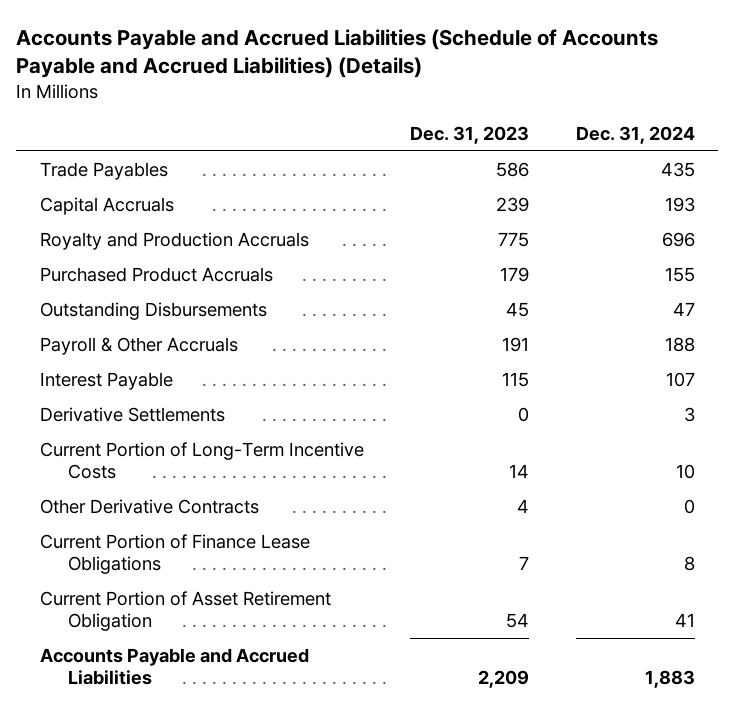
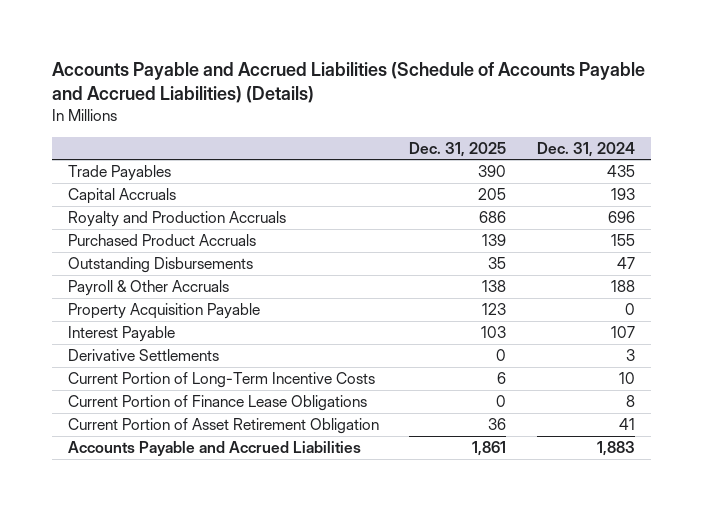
- | Dec. 31, 2023 | Dec. 31, 2024
+ | Dec. 31, 2025 | Dec. 31, 2024
+ Property Acquisition Payable | 123 | 0
- Other Derivative Contracts | 4 | 0

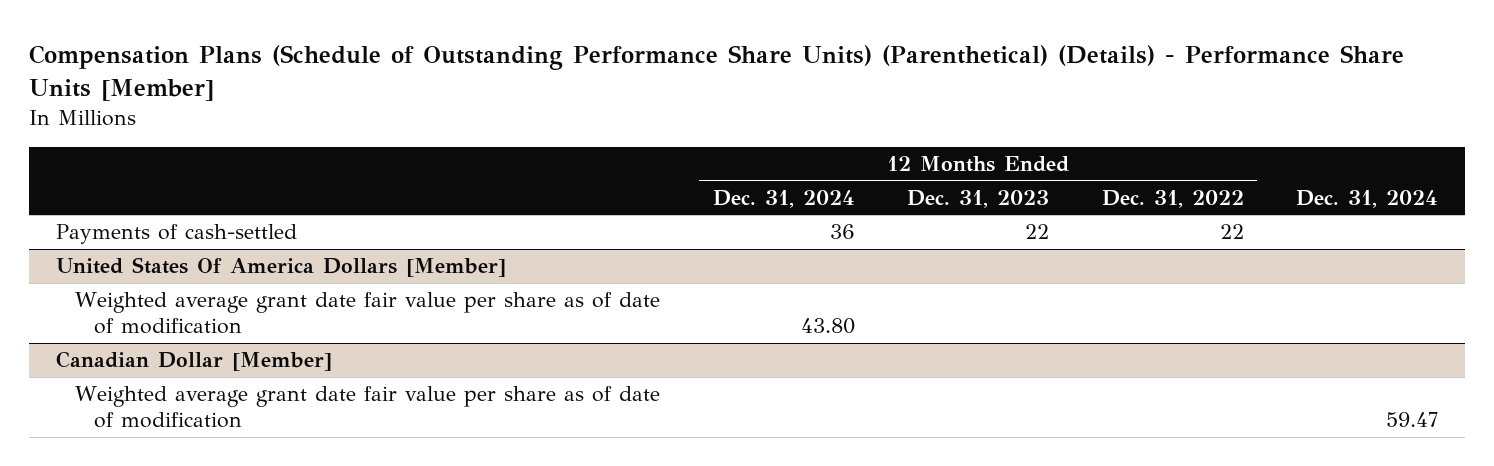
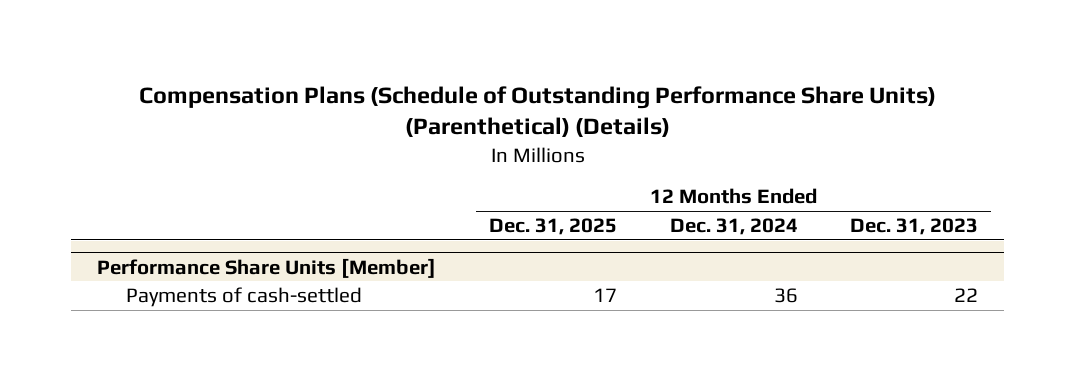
- Compensation Plans (Schedule of Outstanding Performance Share Units) (Parenthetical) (Details) - Performance Share Units [Member]
+ Compensation Plans (Schedule of Outstanding Performance Share Units) (Parenthetical) (Details)
- | 12 Months Ended Dec. 31, 2024 | 12 Months Ended Dec. 31, 2023 | 12 Months Ended Dec. 31, 2022 | Dec. 31, 2024
+ | 12 Months Ended Dec. 31, 2025 | 12 Months Ended Dec. 31, 2024 | 12 Months Ended Dec. 31, 2023
+ Performance Share Units [Member]
- United States Of America Dollars [Member]
- Weighted average grant date fair value per share as of date of modification | 43.80 | | |
- Canadian Dollar [Member]
- Weighted average grant date fair value per share as of date of modification | | | | 59.47

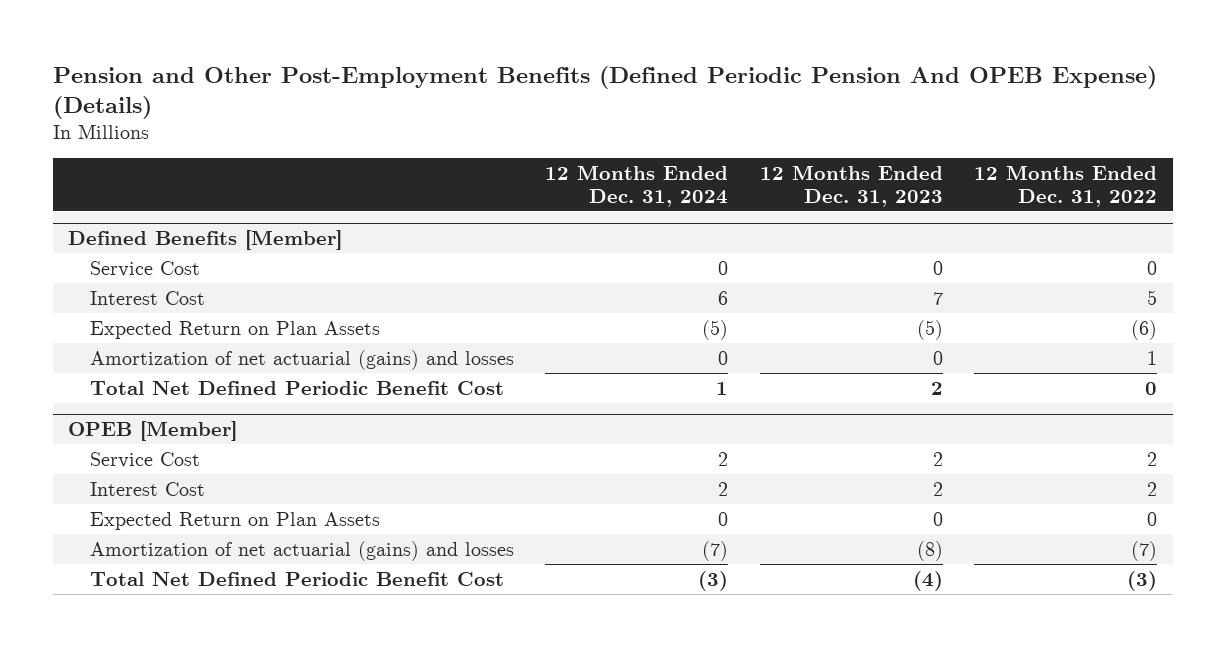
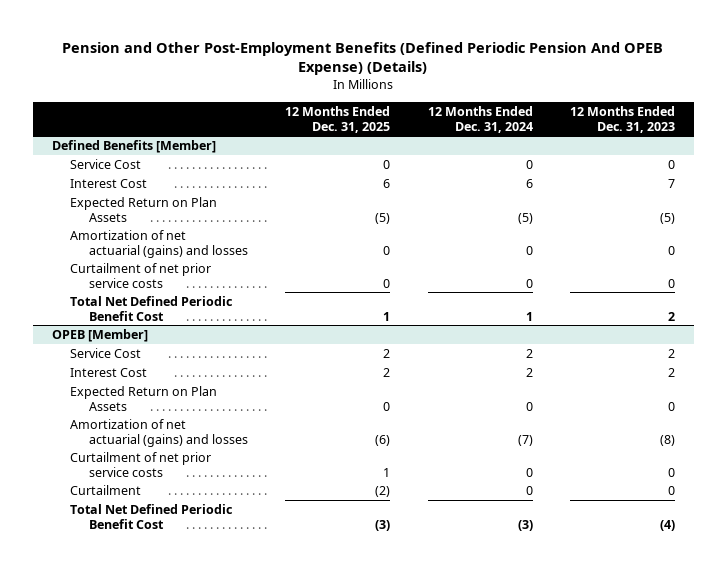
- | 12 Months Ended Dec. 31, 2024 | 12 Months Ended Dec. 31, 2023 | 12 Months Ended Dec. 31, 2022
+ | 12 Months Ended Dec. 31, 2025 | 12 Months Ended Dec. 31, 2024 | 12 Months Ended Dec. 31, 2023
@ Defined Benefits [Member]
+ Curtailment of net prior service costs | 0 | 0 | 0
@ OPEB [Member]
+ Curtailment of net prior service costs | 1 | 0 | 0
+ Curtailment | (2) | 0 | 0

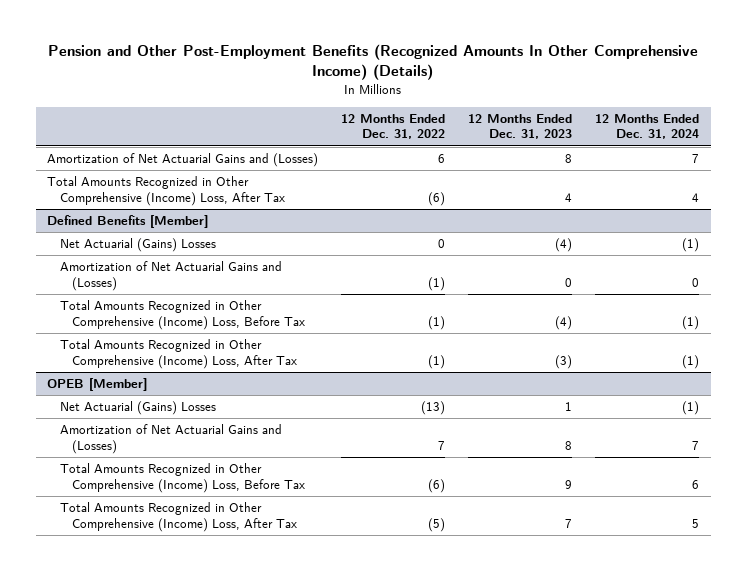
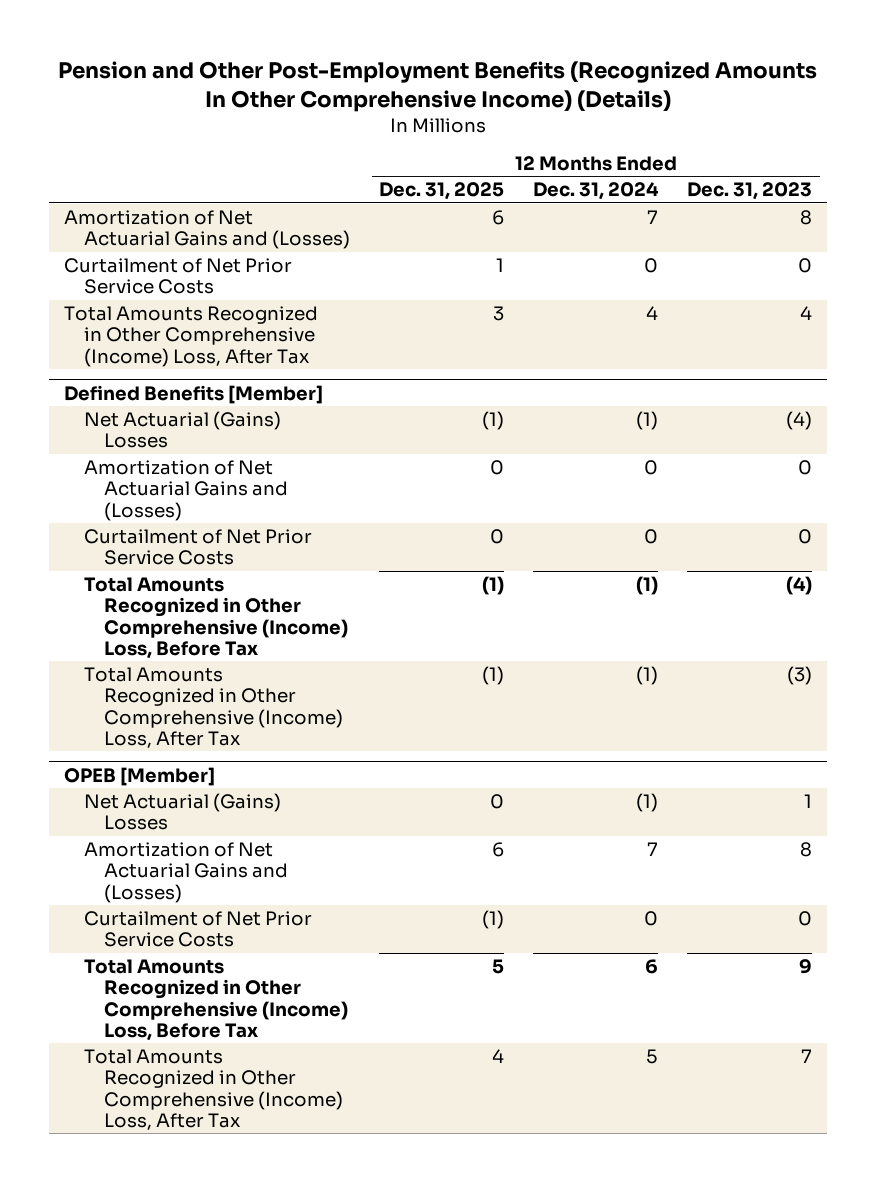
- | 12 Months Ended Dec. 31, 2022 | 12 Months Ended Dec. 31, 2023 | 12 Months Ended Dec. 31, 2024
+ | 12 Months Ended Dec. 31, 2025 | 12 Months Ended Dec. 31, 2024 | 12 Months Ended Dec. 31, 2023
+ Curtailment of Net Prior Service Costs | 1 | 0 | 0
@ Defined Benefits [Member]
+ Curtailment of Net Prior Service Costs | 0 | 0 | 0
@ OPEB [Member]
+ Curtailment of Net Prior Service Costs | (1) | 0 | 0

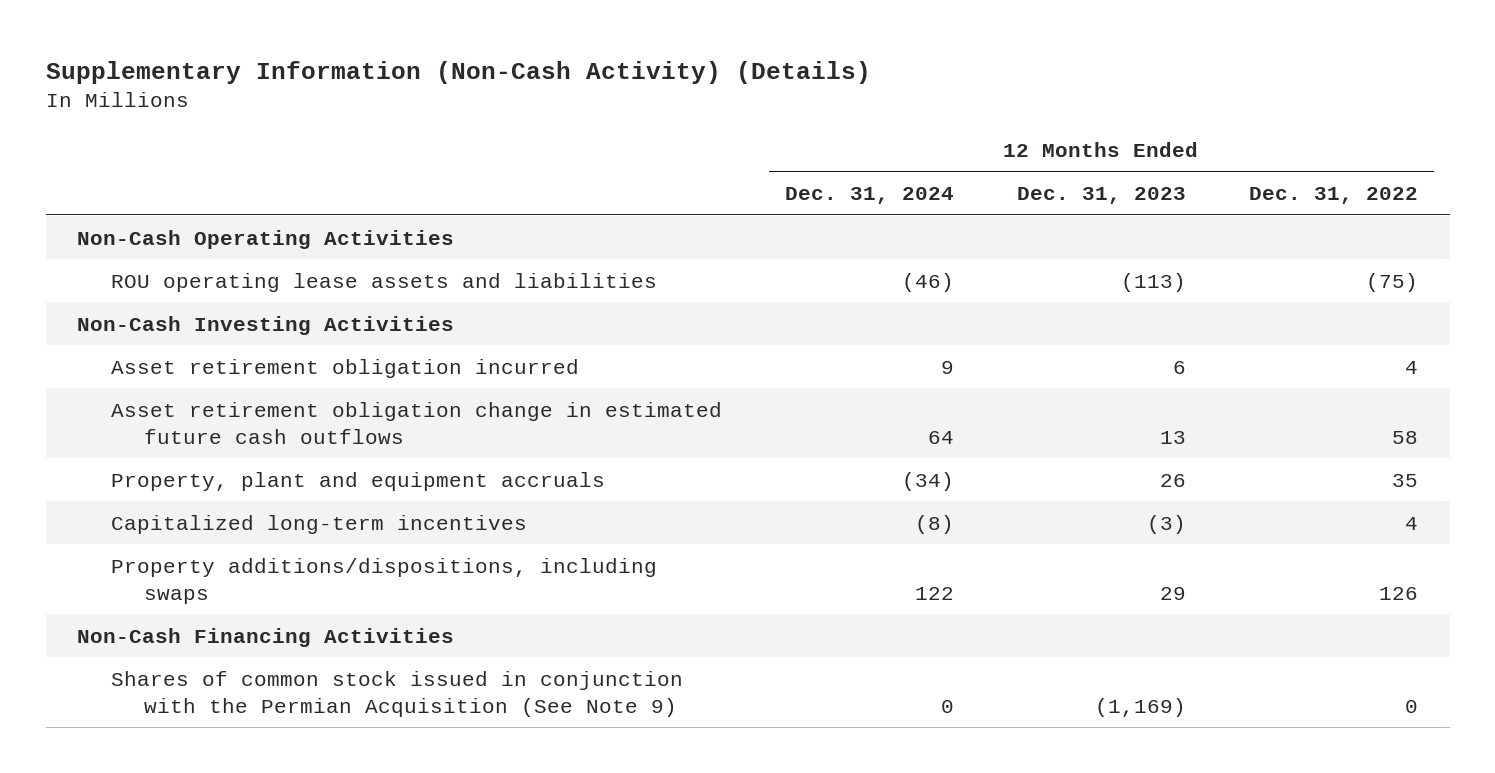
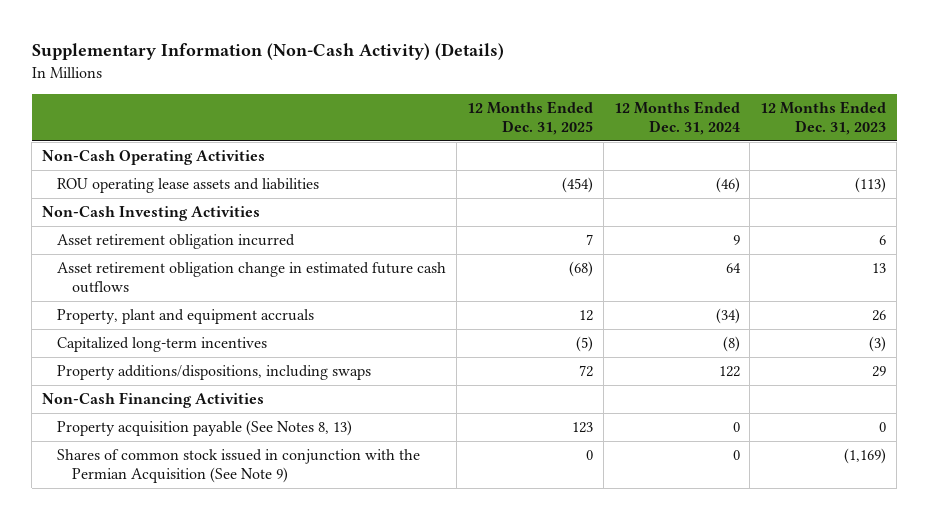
- | 12 Months Ended Dec. 31, 2024 | 12 Months Ended Dec. 31, 2023 | 12 Months Ended Dec. 31, 2022
+ | 12 Months Ended Dec. 31, 2025 | 12 Months Ended Dec. 31, 2024 | 12 Months Ended Dec. 31, 2023
+ Property acquisition payable (See Notes 8, 13) | 123 | 0 | 0

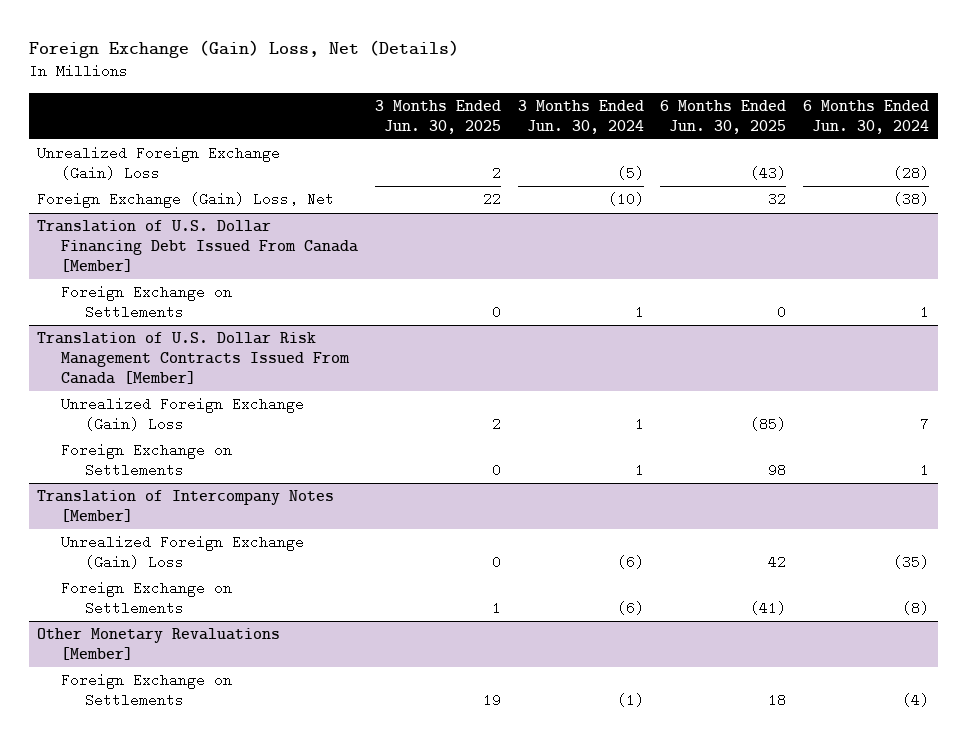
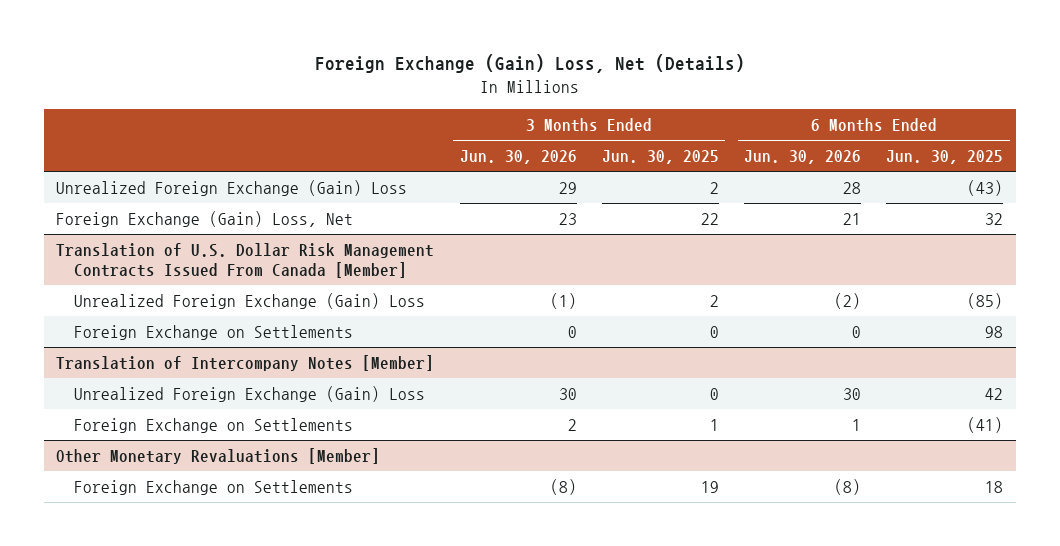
- | 3 Months Ended Jun. 30, 2025 | 3 Months Ended Jun. 30, 2024 | 6 Months Ended Jun. 30, 2025 | 6 Months Ended Jun. 30, 2024
+ | 3 Months Ended Jun. 30, 2026 | 3 Months Ended Jun. 30, 2025 | 6 Months Ended Jun. 30, 2026 | 6 Months Ended Jun. 30, 2025
- Translation of U.S. Dollar Financing Debt Issued From Canada [Member]
- Foreign Exchange on Settlements | 0 | 1 | 0 | 1

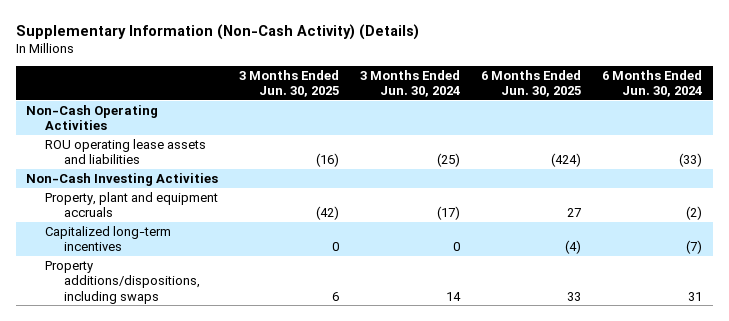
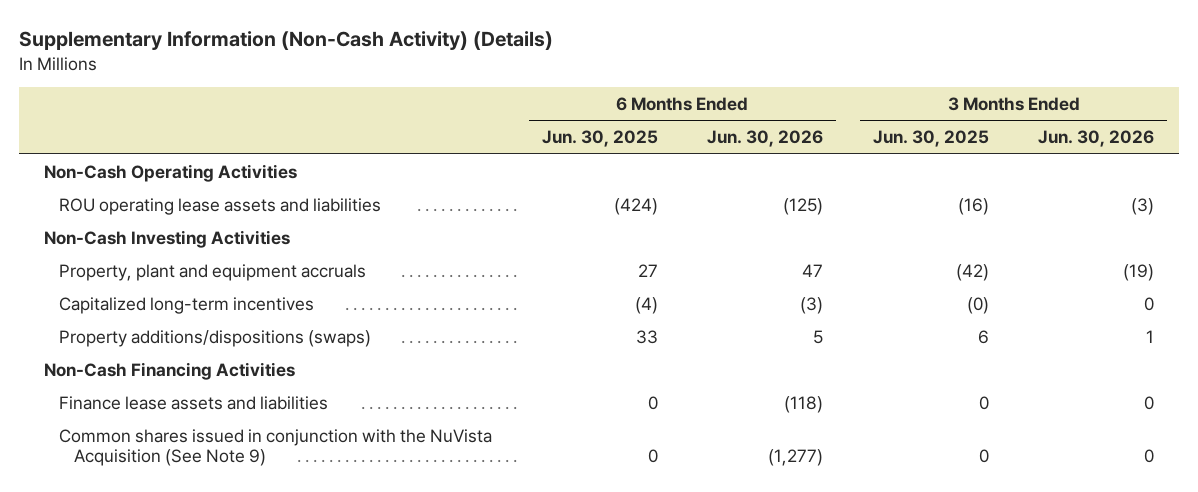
- | 3 Months Ended Jun. 30, 2025 | 3 Months Ended Jun. 30, 2024 | 6 Months Ended Jun. 30, 2025 | 6 Months Ended Jun. 30, 2024
+ | 6 Months Ended Jun. 30, 2025 | 6 Months Ended Jun. 30, 2026 | 3 Months Ended Jun. 30, 2025 | 3 Months Ended Jun. 30, 2026
- Capitalized long-term incentives | 0 | 0 | (4) | (7)
- Property additions/dispositions, including swaps | 6 | 14 | 33 | 31
+ Capitalized long-term incentives | (4) | (3) | (0) | 0
+ Property additions/dispositions (swaps) | 33 | 5 | 6 | 1
+ Non-Cash Financing Activities
+ Finance lease assets and liabilities | 0 | (118) | 0 | 0
+ Common shares issued in conjunction with the NuVista Acquisition (See Note 9) | 0 | (1,277) | 0 | 0

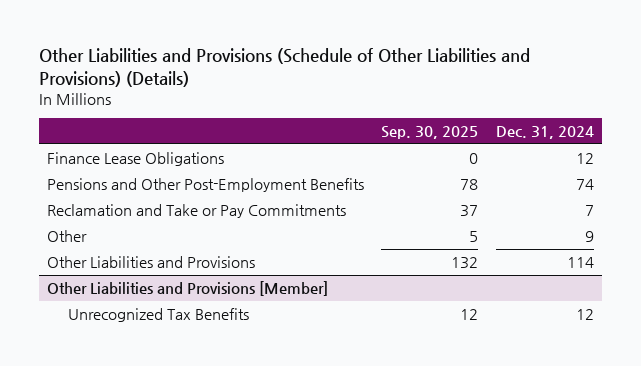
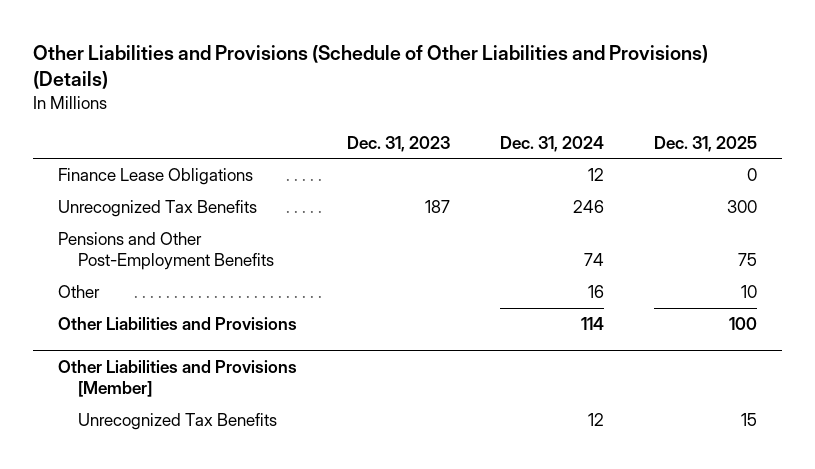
- | Sep. 30, 2025 | Dec. 31, 2024
+ | Dec. 31, 2023 | Dec. 31, 2024 | Dec. 31, 2025
+ Unrecognized Tax Benefits | 187 | 246 | 300
- Reclamation and Take or Pay Commitments | 37 | 7
- Other | 5 | 9
+ Other | | 16 | 10

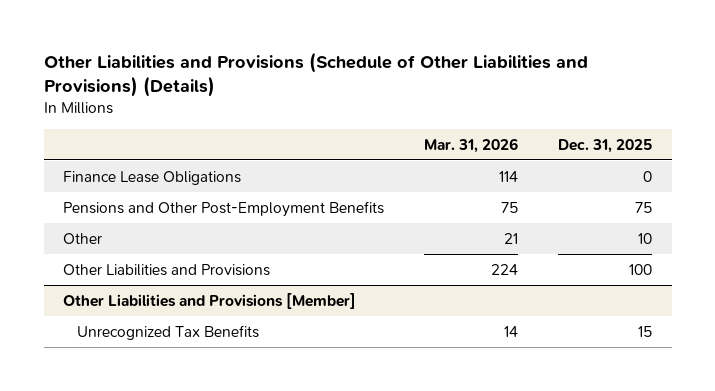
- | Dec. 31, 2023 | Dec. 31, 2024 | Dec. 31, 2025
+ | Mar. 31, 2026 | Dec. 31, 2025
- Unrecognized Tax Benefits | 187 | 246 | 300

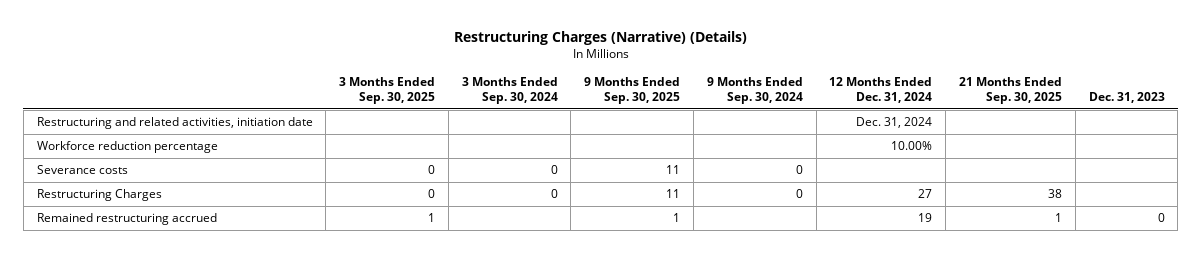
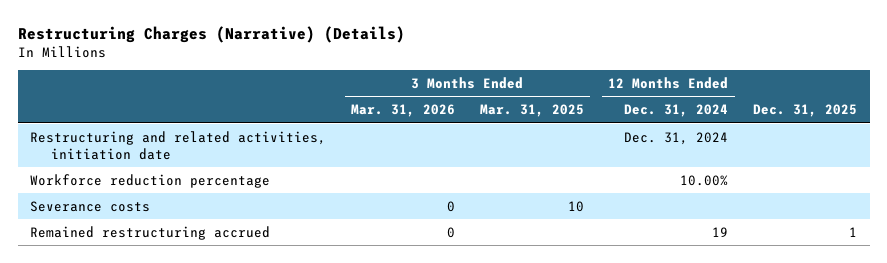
- | 3 Months Ended Sep. 30, 2025 | 3 Months Ended Sep. 30, 2024 | 9 Months Ended Sep. 30, 2025 | 9 Months Ended Sep. 30, 2024 | 12 Months Ended Dec. 31, 2024 | 21 Months Ended Sep. 30, 2025 | Dec. 31, 2023
+ | 3 Months Ended Mar. 31, 2026 | 3 Months Ended Mar. 31, 2025 | 12 Months Ended Dec. 31, 2024 | Dec. 31, 2025
- Restructuring Charges | 0 | 0 | 11 | 0 | 27 | 38 |

